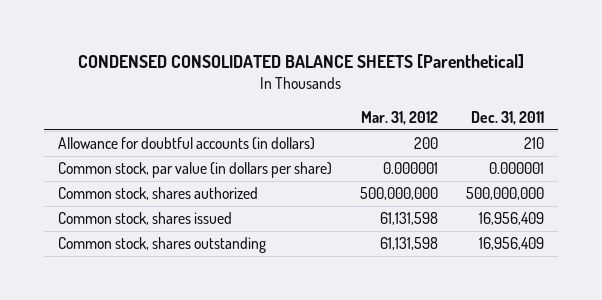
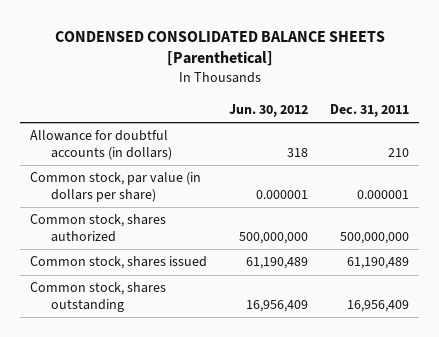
- | Mar. 31, 2012 | Dec. 31, 2011
+ | Jun. 30, 2012 | Dec. 31, 2011
- Common stock, shares issued | 61,131,598 | 16,956,409
+ Common stock, shares issued | 61,190,489 | 61,190,489

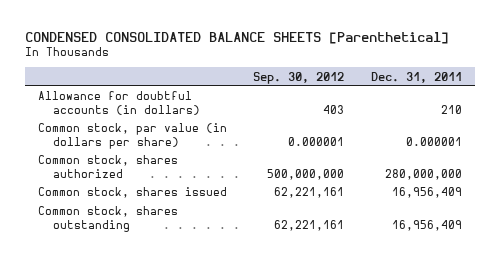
- | Jun. 30, 2012 | Dec. 31, 2011
+ | Sep. 30, 2012 | Dec. 31, 2011
- Common stock, shares authorized | 500,000,000 | 500,000,000
- Common stock, shares issued | 61,190,489 | 61,190,489
+ Common stock, shares authorized | 500,000,000 | 280,000,000
+ Common stock, shares issued | 62,221,161 | 16,956,409

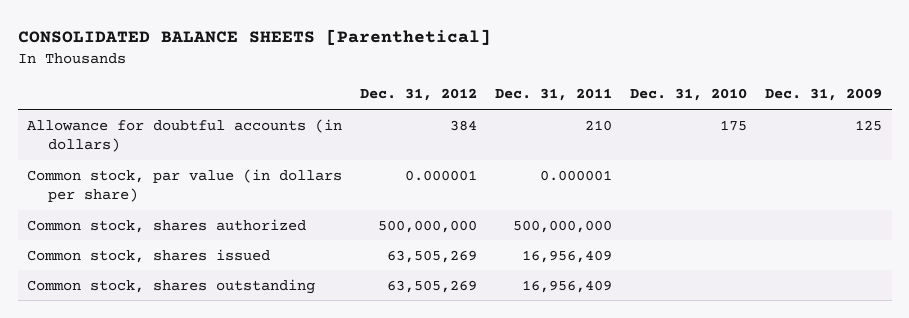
- CONDENSED CONSOLIDATED BALANCE SHEETS [Parenthetical]
+ CONSOLIDATED BALANCE SHEETS [Parenthetical]
- | Sep. 30, 2012 | Dec. 31, 2011
+ | Dec. 31, 2012 | Dec. 31, 2011 | Dec. 31, 2010 | Dec. 31, 2009
- Common stock, shares authorized | 500,000,000 | 280,000,000
+ Common stock, shares authorized | 500,000,000 | 500,000,000 | |

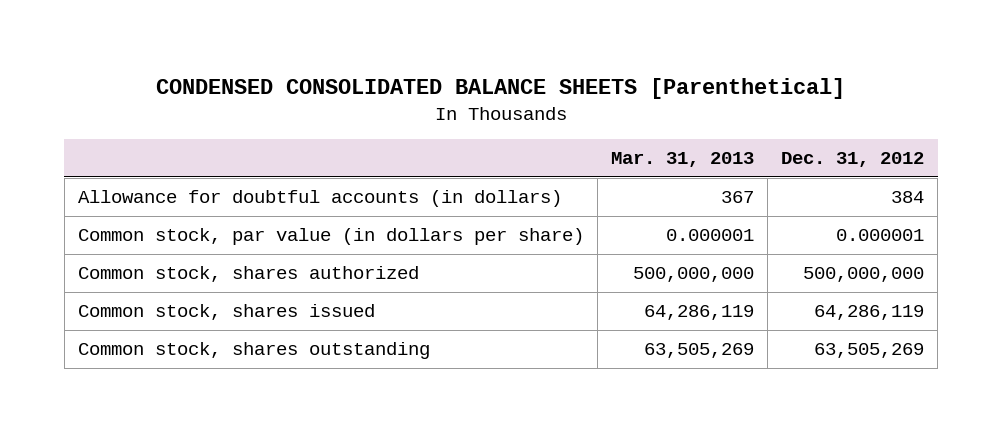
- CONSOLIDATED BALANCE SHEETS [Parenthetical]
+ CONDENSED CONSOLIDATED BALANCE SHEETS [Parenthetical]
- | Dec. 31, 2012 | Dec. 31, 2011 | Dec. 31, 2010 | Dec. 31, 2009
+ | Mar. 31, 2013 | Dec. 31, 2012
- Common stock, shares issued | 63,505,269 | 16,956,409 | |
+ Common stock, shares issued | 64,286,119 | 64,286,119

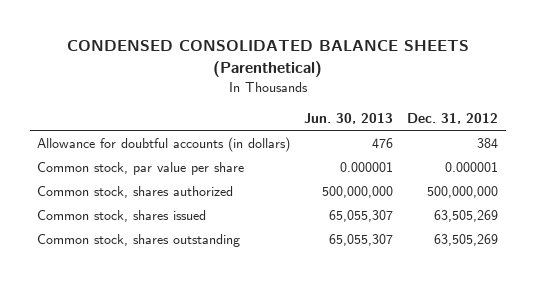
- CONDENSED CONSOLIDATED BALANCE SHEETS [Parenthetical]
+ CONDENSED CONSOLIDATED BALANCE SHEETS (Parenthetical)
- | Mar. 31, 2013 | Dec. 31, 2012
+ | Jun. 30, 2013 | Dec. 31, 2012
- Common stock, par value (in dollars per share) | 0.000001 | 0.000001
+ Common stock, par value per share | 0.000001 | 0.000001
- Common stock, shares issued | 64,286,119 | 64,286,119
+ Common stock, shares issued | 65,055,307 | 63,505,269

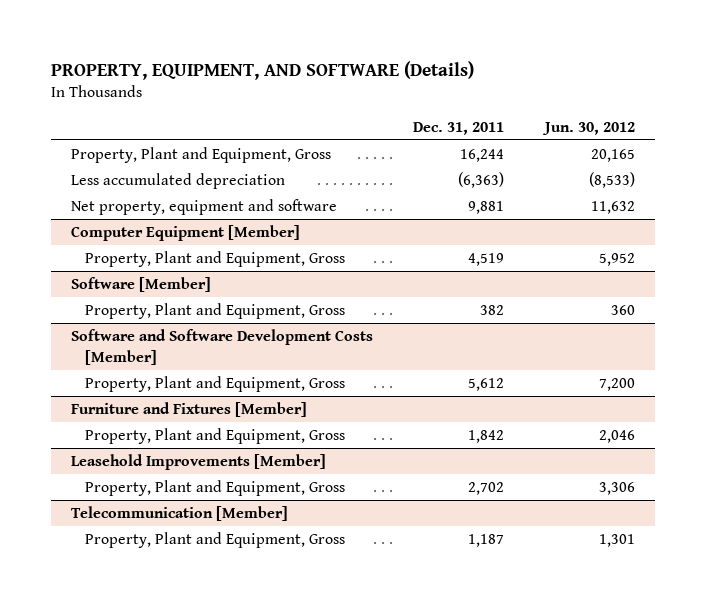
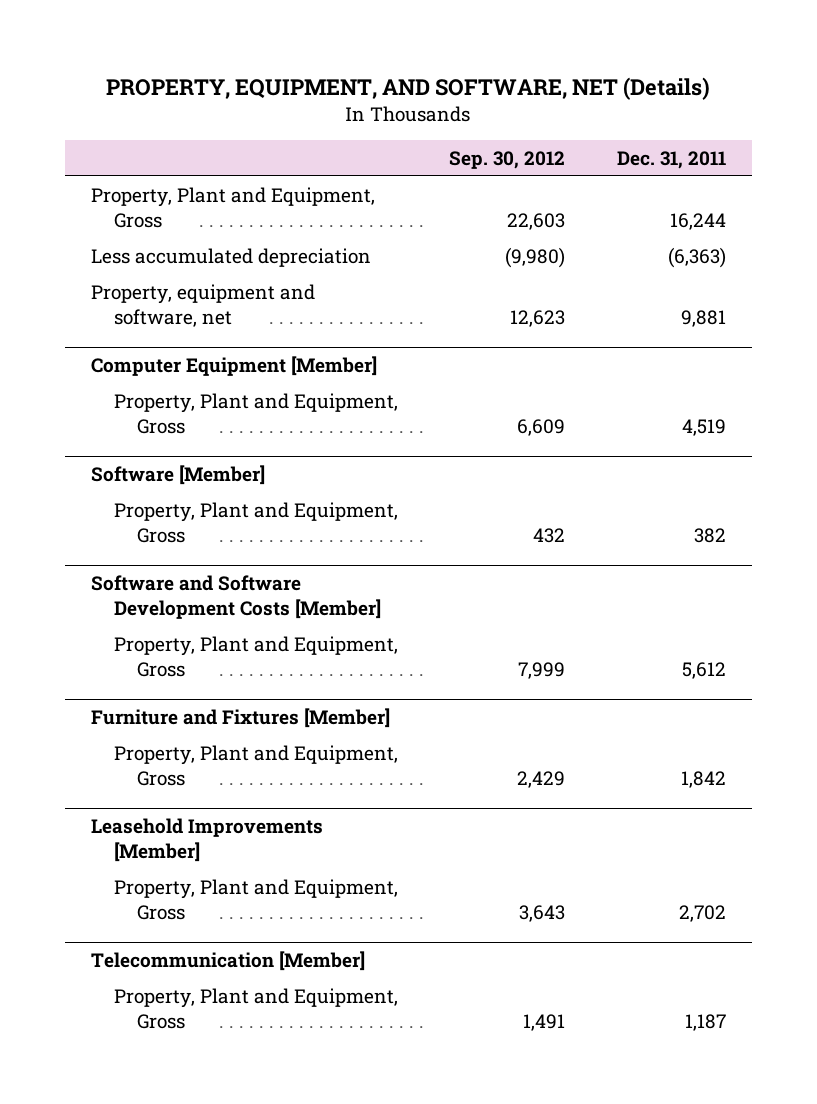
- PROPERTY, EQUIPMENT, AND SOFTWARE (Details)
+ PROPERTY, EQUIPMENT, AND SOFTWARE, NET (Details)
- | Dec. 31, 2011 | Jun. 30, 2012
+ | Sep. 30, 2012 | Dec. 31, 2011
- Net property, equipment and software | 9,881 | 11,632
+ Property, equipment and software, net | 12,623 | 9,881

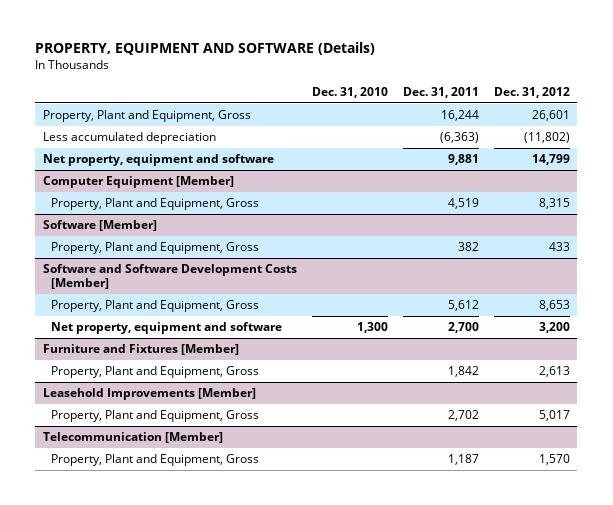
- PROPERTY, EQUIPMENT, AND SOFTWARE, NET (Details)
+ PROPERTY, EQUIPMENT AND SOFTWARE (Details)
- | Sep. 30, 2012 | Dec. 31, 2011
+ | Dec. 31, 2010 | Dec. 31, 2011 | Dec. 31, 2012
- Property, equipment and software, net | 12,623 | 9,881
+ Net property, equipment and software | | 9,881 | 14,799
@ Software and Software Development Costs [Member]
+ Net property, equipment and software | 1,300 | 2,700 | 3,200

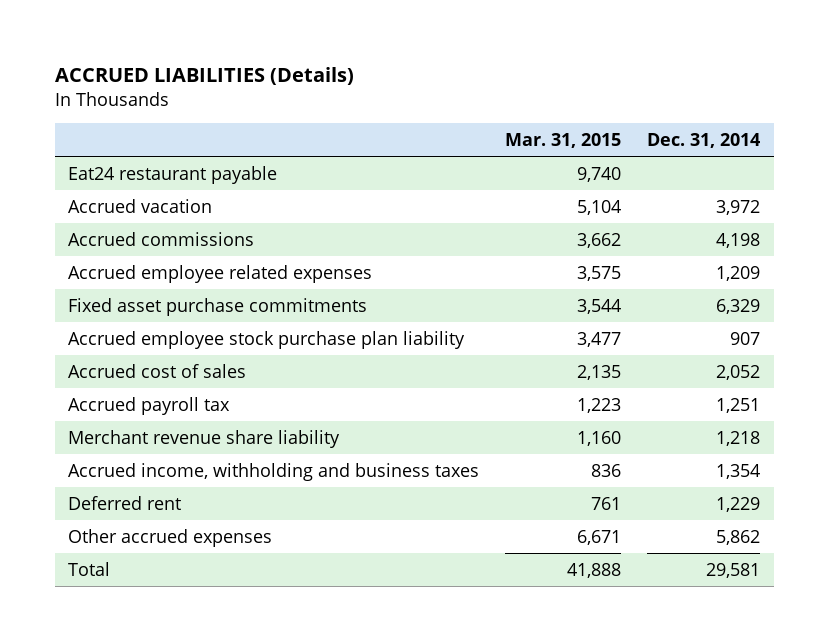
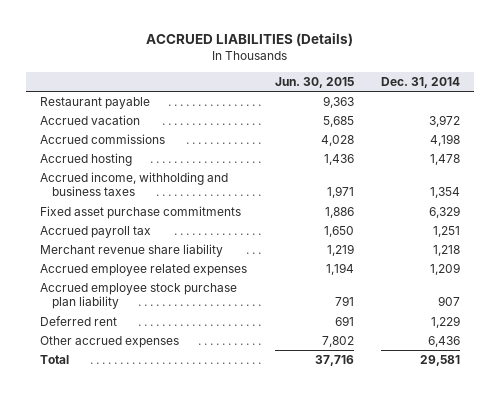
- | Mar. 31, 2015 | Dec. 31, 2014
+ | Jun. 30, 2015 | Dec. 31, 2014
- Eat24 restaurant payable | 9,740 |
+ Restaurant payable | 9,363 |
+ Accrued hosting | 1,436 | 1,478
moved up: Accrued income, withholding and business taxes | 1,971 | 1,354
- Accrued cost of sales | 2,135 | 2,052
moved down: Accrued employee related expenses | 1,194 | 1,209
moved down: Accrued employee stock purchase plan liability | 791 | 907
- Other accrued expenses | 6,671 | 5,862
+ Other accrued expenses | 7,802 | 6,436

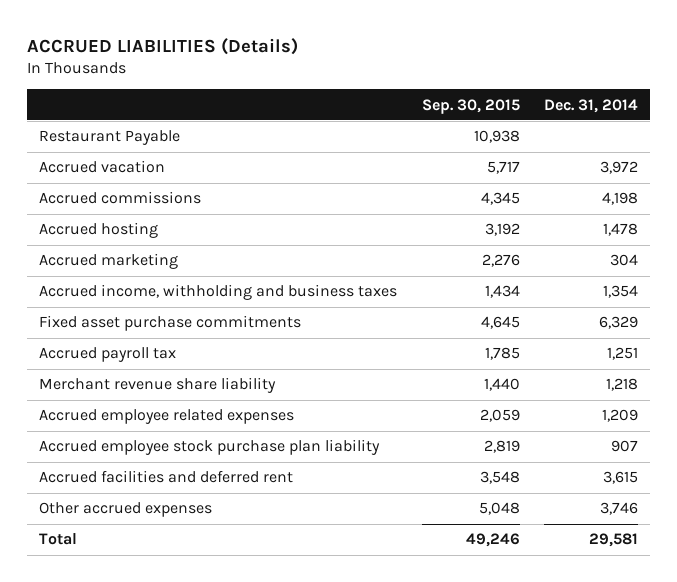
- | Jun. 30, 2015 | Dec. 31, 2014
+ | Sep. 30, 2015 | Dec. 31, 2014
- Restaurant payable | 9,363 |
+ Restaurant Payable | 10,938 |
+ Accrued marketing | 2,276 | 304
- Deferred rent | 691 | 1,229
- Other accrued expenses | 7,802 | 6,436
+ Accrued facilities and deferred rent | 3,548 | 3,615
+ Other accrued expenses | 5,048 | 3,746

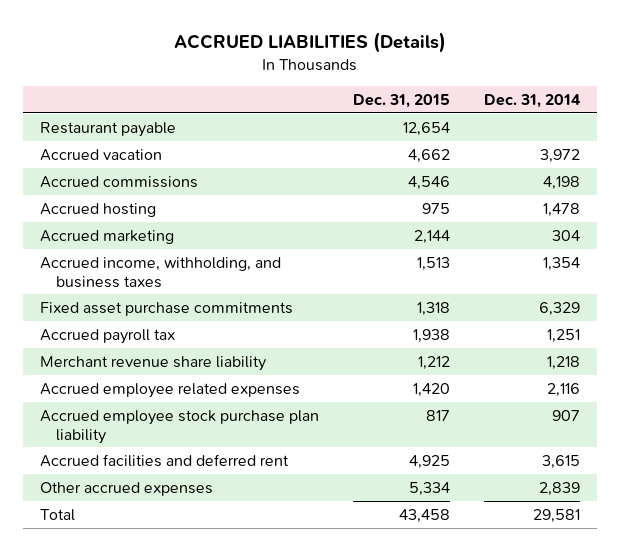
- | Sep. 30, 2015 | Dec. 31, 2014
+ | Dec. 31, 2015 | Dec. 31, 2014
- Restaurant Payable | 10,938 |
+ Restaurant payable | 12,654 |
- Accrued income, withholding and business taxes | 1,434 | 1,354
+ Accrued income, withholding, and business taxes | 1,513 | 1,354
- Accrued employee related expenses | 2,059 | 1,209
+ Accrued employee related expenses | 1,420 | 2,116
- Other accrued expenses | 5,048 | 3,746
+ Other accrued expenses | 5,334 | 2,839

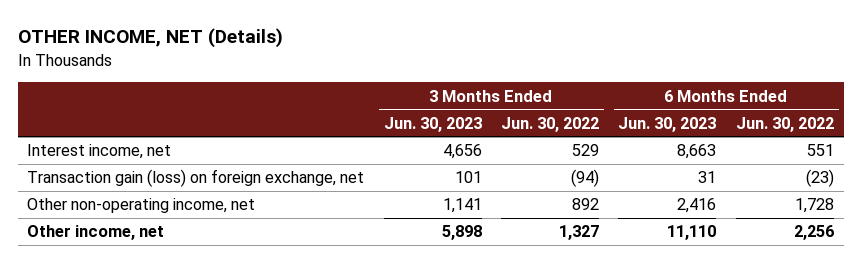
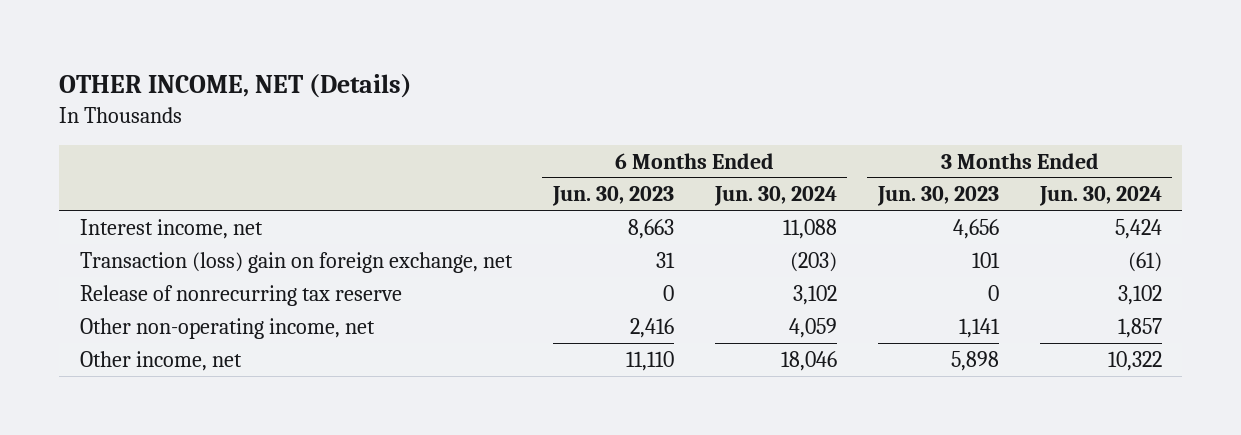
- | 3 Months Ended Jun. 30, 2023 | 3 Months Ended Jun. 30, 2022 | 6 Months Ended Jun. 30, 2023 | 6 Months Ended Jun. 30, 2022
+ | 6 Months Ended Jun. 30, 2023 | 6 Months Ended Jun. 30, 2024 | 3 Months Ended Jun. 30, 2023 | 3 Months Ended Jun. 30, 2024
- Transaction gain (loss) on foreign exchange, net | 101 | (94) | 31 | (23)
+ Transaction (loss) gain on foreign exchange, net | 31 | (203) | 101 | (61)
+ Release of nonrecurring tax reserve | 0 | 3,102 | 0 | 3,102

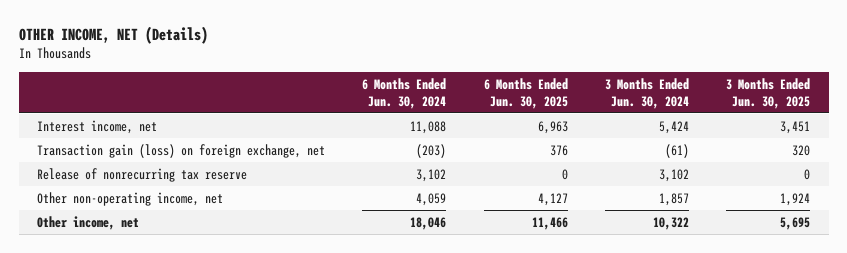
- | 6 Months Ended Jun. 30, 2023 | 6 Months Ended Jun. 30, 2024 | 3 Months Ended Jun. 30, 2023 | 3 Months Ended Jun. 30, 2024
+ | 6 Months Ended Jun. 30, 2024 | 6 Months Ended Jun. 30, 2025 | 3 Months Ended Jun. 30, 2024 | 3 Months Ended Jun. 30, 2025
- Transaction (loss) gain on foreign exchange, net | 31 | (203) | 101 | (61)
+ Transaction gain (loss) on foreign exchange, net | (203) | 376 | (61) | 320

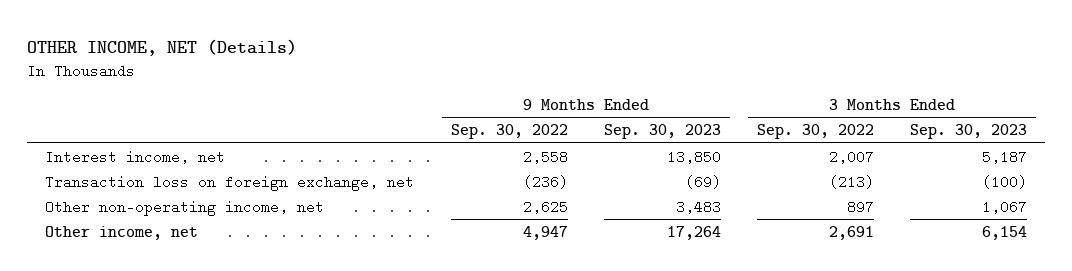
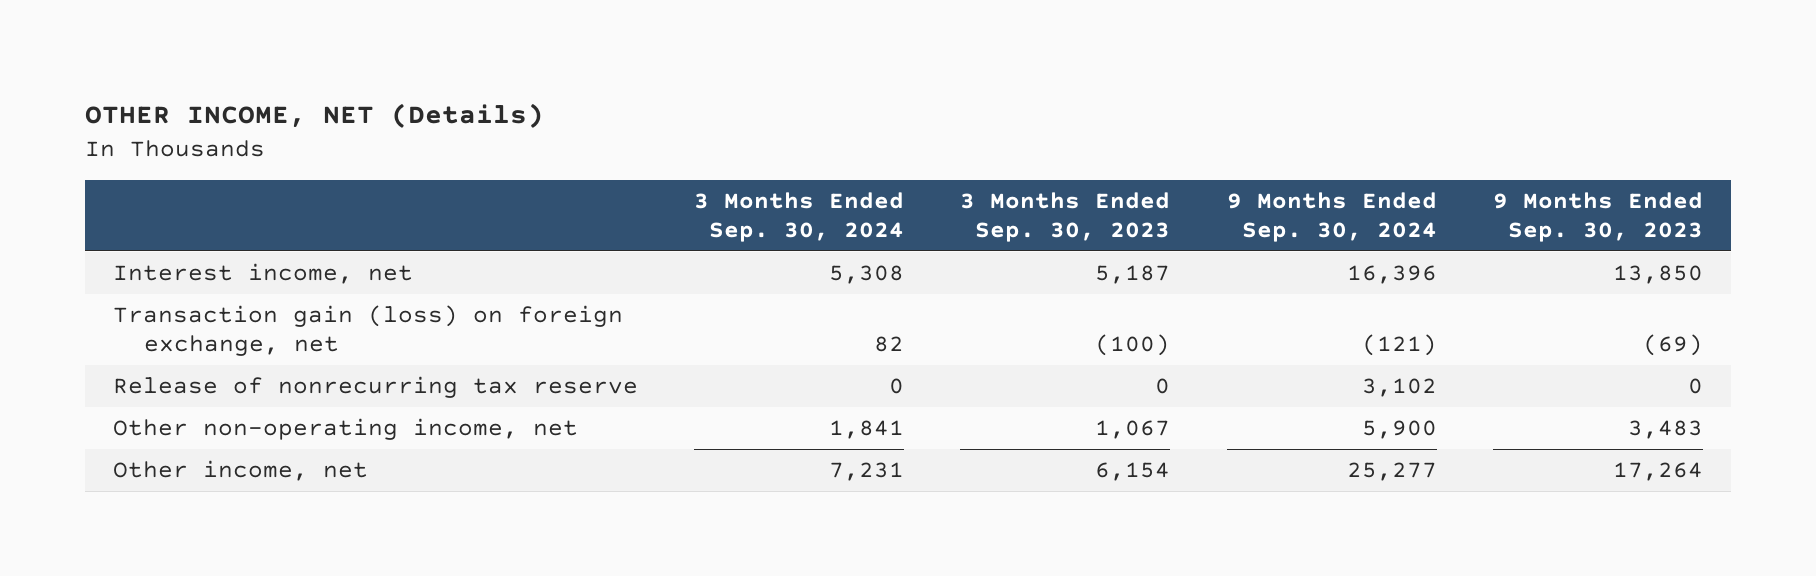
- | 9 Months Ended Sep. 30, 2022 | 9 Months Ended Sep. 30, 2023 | 3 Months Ended Sep. 30, 2022 | 3 Months Ended Sep. 30, 2023
+ | 3 Months Ended Sep. 30, 2024 | 3 Months Ended Sep. 30, 2023 | 9 Months Ended Sep. 30, 2024 | 9 Months Ended Sep. 30, 2023
- Transaction loss on foreign exchange, net | (236) | (69) | (213) | (100)
+ Transaction gain (loss) on foreign exchange, net | 82 | (100) | (121) | (69)
+ Release of nonrecurring tax reserve | 0 | 0 | 3,102 | 0

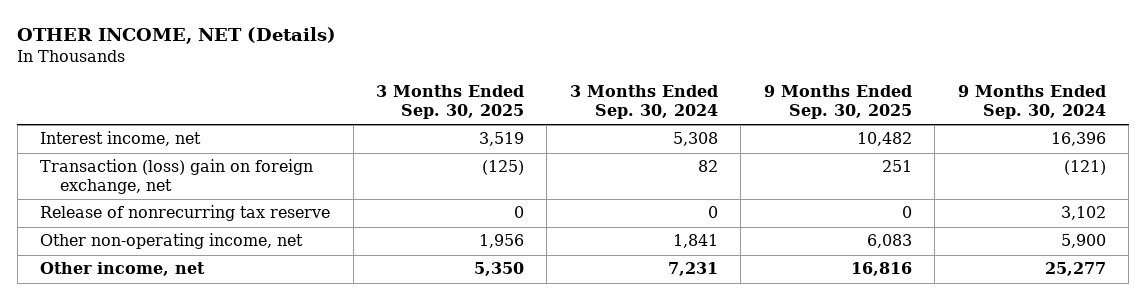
- | 3 Months Ended Sep. 30, 2024 | 3 Months Ended Sep. 30, 2023 | 9 Months Ended Sep. 30, 2024 | 9 Months Ended Sep. 30, 2023
+ | 3 Months Ended Sep. 30, 2025 | 3 Months Ended Sep. 30, 2024 | 9 Months Ended Sep. 30, 2025 | 9 Months Ended Sep. 30, 2024
- Transaction gain (loss) on foreign exchange, net | 82 | (100) | (121) | (69)
+ Transaction (loss) gain on foreign exchange, net | (125) | 82 | 251 | (121)

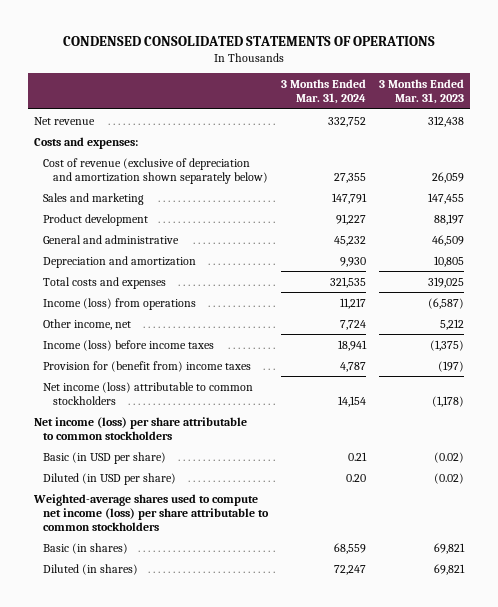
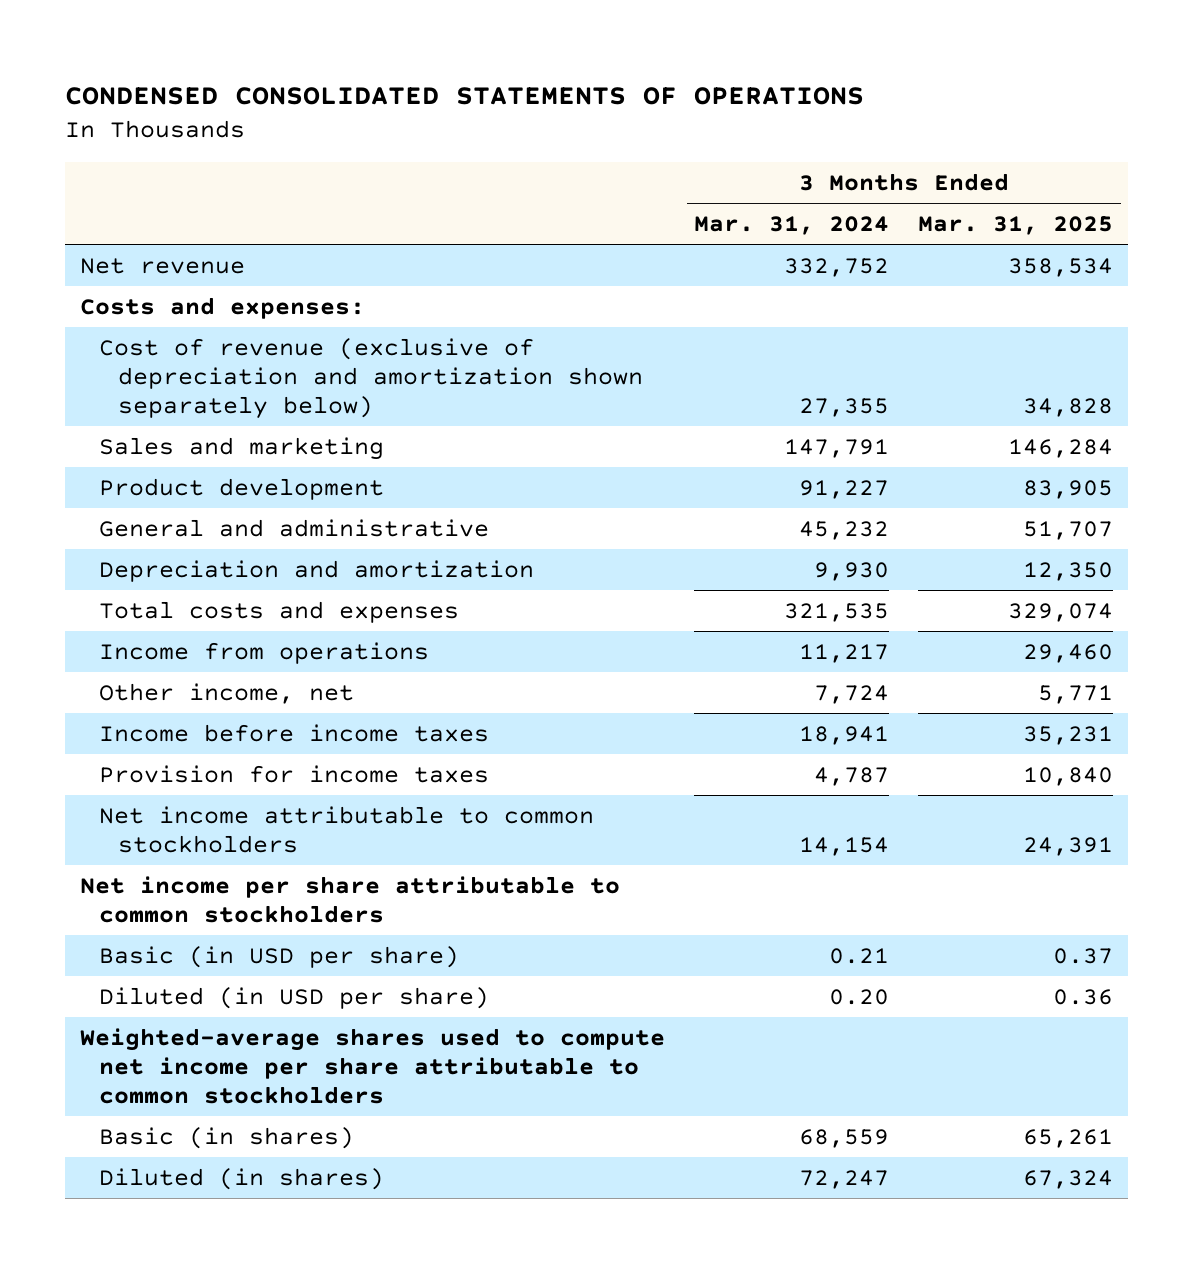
- | 3 Months Ended Mar. 31, 2024 | 3 Months Ended Mar. 31, 2023
+ | 3 Months Ended Mar. 31, 2024 | 3 Months Ended Mar. 31, 2025
- Income (loss) from operations | 11,217 | (6,587)
+ Income from operations | 11,217 | 29,460
- Income (loss) before income taxes | 18,941 | (1,375)
- Provision for (benefit from) income taxes | 4,787 | (197)
- Net income (loss) attributable to common stockholders | 14,154 | (1,178)
- Net income (loss) per share attributable to common stockholders
+ Income before income taxes | 18,941 | 35,231
+ Provision for income taxes | 4,787 | 10,840
+ Net income attributable to common stockholders | 14,154 | 24,391
+ Net income per share attributable to common stockholders
- Weighted-average shares used to compute net income (loss) per share attributable to common stockholders
+ Weighted-average shares used to compute net income per share attributable to common stockholders

